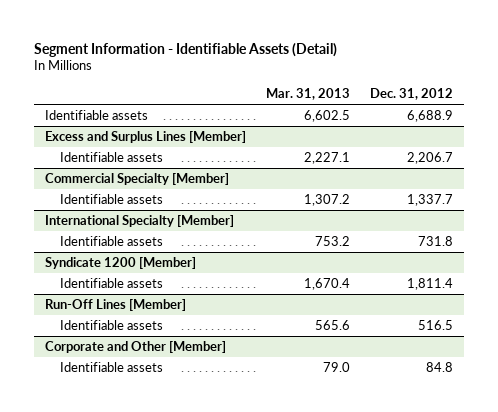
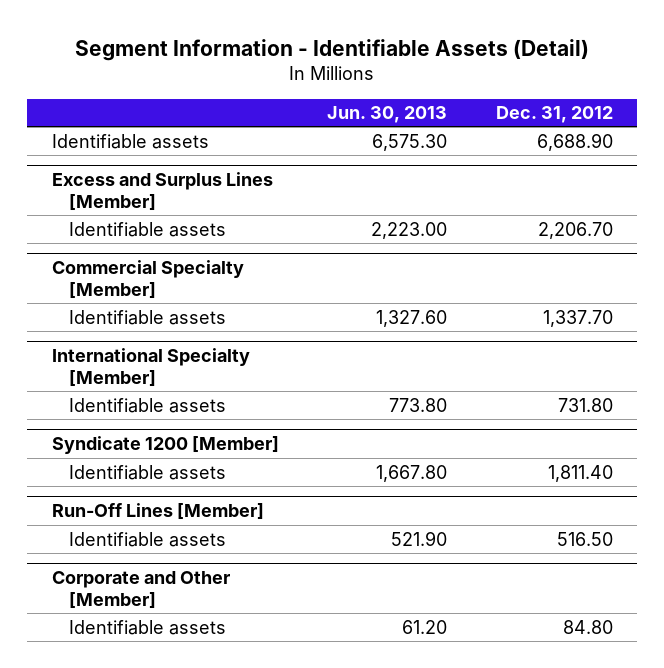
- | Mar. 31, 2013 | Dec. 31, 2012
+ | Jun. 30, 2013 | Dec. 31, 2012
- Identifiable assets | 6,602.5 | 6,688.9
+ Identifiable assets | 6,575.30 | 6,688.90
@ Excess and Surplus Lines [Member]
- Identifiable assets | 2,227.1 | 2,206.7
+ Identifiable assets | 2,223.00 | 2,206.70
@ Commercial Specialty [Member]
- Identifiable assets | 1,307.2 | 1,337.7
+ Identifiable assets | 1,327.60 | 1,337.70
@ International Specialty [Member]
- Identifiable assets | 753.2 | 731.8
+ Identifiable assets | 773.80 | 731.80
@ Syndicate 1200 [Member]
- Identifiable assets | 1,670.4 | 1,811.4
+ Identifiable assets | 1,667.80 | 1,811.40
@ Run-Off Lines [Member]
- Identifiable assets | 565.6 | 516.5
+ Identifiable assets | 521.90 | 516.50
@ Corporate and Other [Member]
- Identifiable assets | 79.0 | 84.8
+ Identifiable assets | 61.20 | 84.80

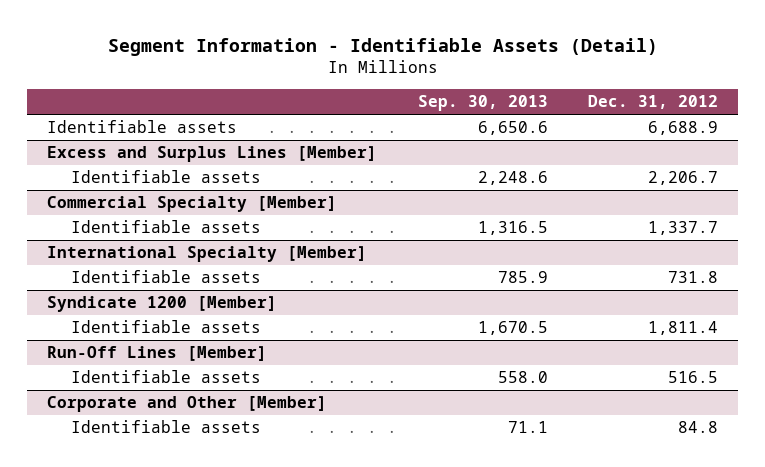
- | Jun. 30, 2013 | Dec. 31, 2012
+ | Sep. 30, 2013 | Dec. 31, 2012
- Identifiable assets | 6,575.30 | 6,688.90
+ Identifiable assets | 6,650.6 | 6,688.9
@ Excess and Surplus Lines [Member]
- Identifiable assets | 2,223.00 | 2,206.70
+ Identifiable assets | 2,248.6 | 2,206.7
@ Commercial Specialty [Member]
- Identifiable assets | 1,327.60 | 1,337.70
+ Identifiable assets | 1,316.5 | 1,337.7
@ International Specialty [Member]
- Identifiable assets | 773.80 | 731.80
+ Identifiable assets | 785.9 | 731.8
@ Syndicate 1200 [Member]
- Identifiable assets | 1,667.80 | 1,811.40
+ Identifiable assets | 1,670.5 | 1,811.4
@ Run-Off Lines [Member]
- Identifiable assets | 521.90 | 516.50
+ Identifiable assets | 558.0 | 516.5
@ Corporate and Other [Member]
- Identifiable assets | 61.20 | 84.80
+ Identifiable assets | 71.1 | 84.8

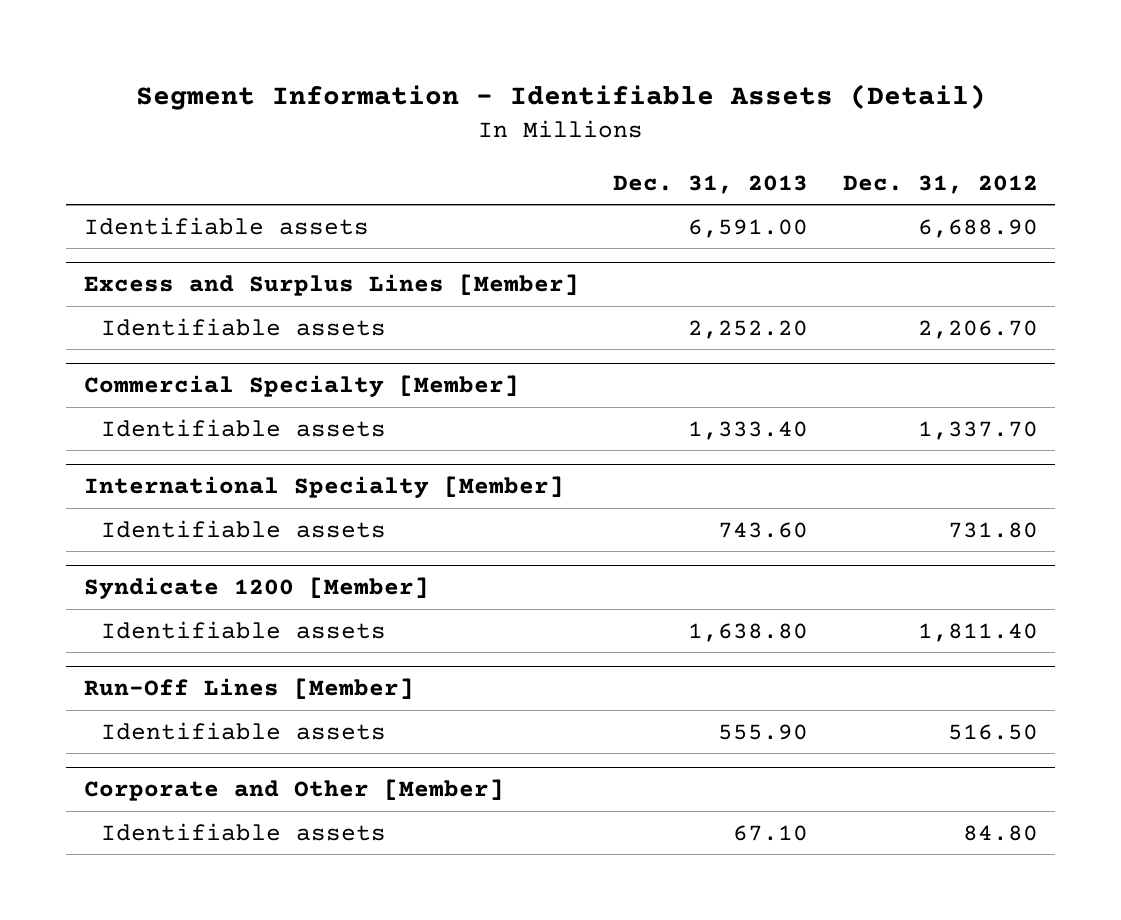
- | Sep. 30, 2013 | Dec. 31, 2012
+ | Dec. 31, 2013 | Dec. 31, 2012
- Identifiable assets | 6,650.6 | 6,688.9
+ Identifiable assets | 6,591.00 | 6,688.90
@ Excess and Surplus Lines [Member]
- Identifiable assets | 2,248.6 | 2,206.7
+ Identifiable assets | 2,252.20 | 2,206.70
@ Commercial Specialty [Member]
- Identifiable assets | 1,316.5 | 1,337.7
+ Identifiable assets | 1,333.40 | 1,337.70
@ International Specialty [Member]
- Identifiable assets | 785.9 | 731.8
+ Identifiable assets | 743.60 | 731.80
@ Syndicate 1200 [Member]
- Identifiable assets | 1,670.5 | 1,811.4
+ Identifiable assets | 1,638.80 | 1,811.40
@ Run-Off Lines [Member]
- Identifiable assets | 558.0 | 516.5
+ Identifiable assets | 555.90 | 516.50
@ Corporate and Other [Member]
- Identifiable assets | 71.1 | 84.8
+ Identifiable assets | 67.10 | 84.80

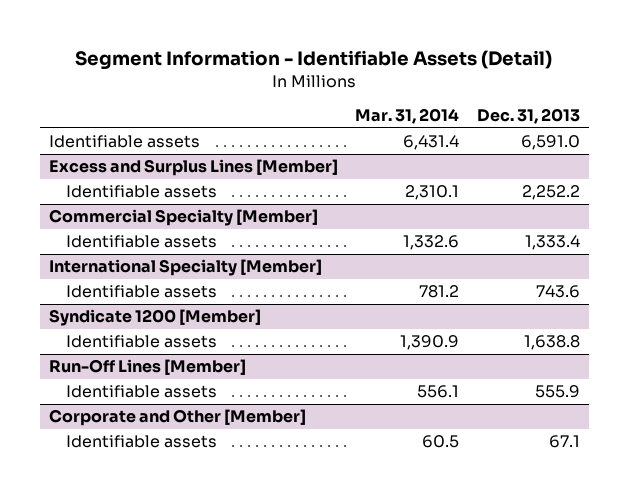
- | Dec. 31, 2013 | Dec. 31, 2012
+ | Mar. 31, 2014 | Dec. 31, 2013
- Identifiable assets | 6,591.00 | 6,688.90
+ Identifiable assets | 6,431.4 | 6,591.0
@ Excess and Surplus Lines [Member]
- Identifiable assets | 2,252.20 | 2,206.70
+ Identifiable assets | 2,310.1 | 2,252.2
@ Commercial Specialty [Member]
- Identifiable assets | 1,333.40 | 1,337.70
+ Identifiable assets | 1,332.6 | 1,333.4
@ International Specialty [Member]
- Identifiable assets | 743.60 | 731.80
+ Identifiable assets | 781.2 | 743.6
@ Syndicate 1200 [Member]
- Identifiable assets | 1,638.80 | 1,811.40
+ Identifiable assets | 1,390.9 | 1,638.8
@ Run-Off Lines [Member]
- Identifiable assets | 555.90 | 516.50
+ Identifiable assets | 556.1 | 555.9
@ Corporate and Other [Member]
- Identifiable assets | 67.10 | 84.80
+ Identifiable assets | 60.5 | 67.1

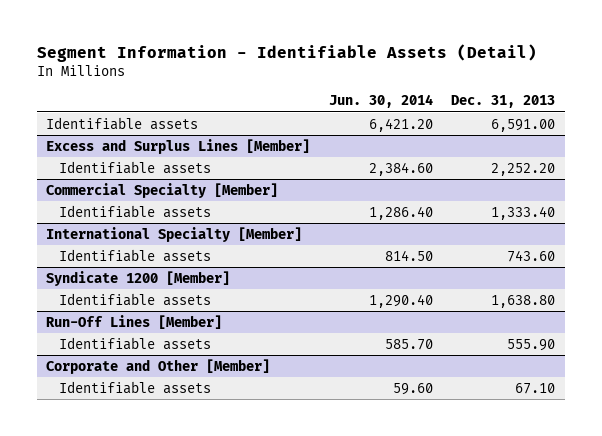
- | Mar. 31, 2014 | Dec. 31, 2013
+ | Jun. 30, 2014 | Dec. 31, 2013
- Identifiable assets | 6,431.4 | 6,591.0
+ Identifiable assets | 6,421.20 | 6,591.00
@ Excess and Surplus Lines [Member]
- Identifiable assets | 2,310.1 | 2,252.2
+ Identifiable assets | 2,384.60 | 2,252.20
@ Commercial Specialty [Member]
- Identifiable assets | 1,332.6 | 1,333.4
+ Identifiable assets | 1,286.40 | 1,333.40
@ International Specialty [Member]
- Identifiable assets | 781.2 | 743.6
+ Identifiable assets | 814.50 | 743.60
@ Syndicate 1200 [Member]
- Identifiable assets | 1,390.9 | 1,638.8
+ Identifiable assets | 1,290.40 | 1,638.80
@ Run-Off Lines [Member]
- Identifiable assets | 556.1 | 555.9
+ Identifiable assets | 585.70 | 555.90
@ Corporate and Other [Member]
- Identifiable assets | 60.5 | 67.1
+ Identifiable assets | 59.60 | 67.10

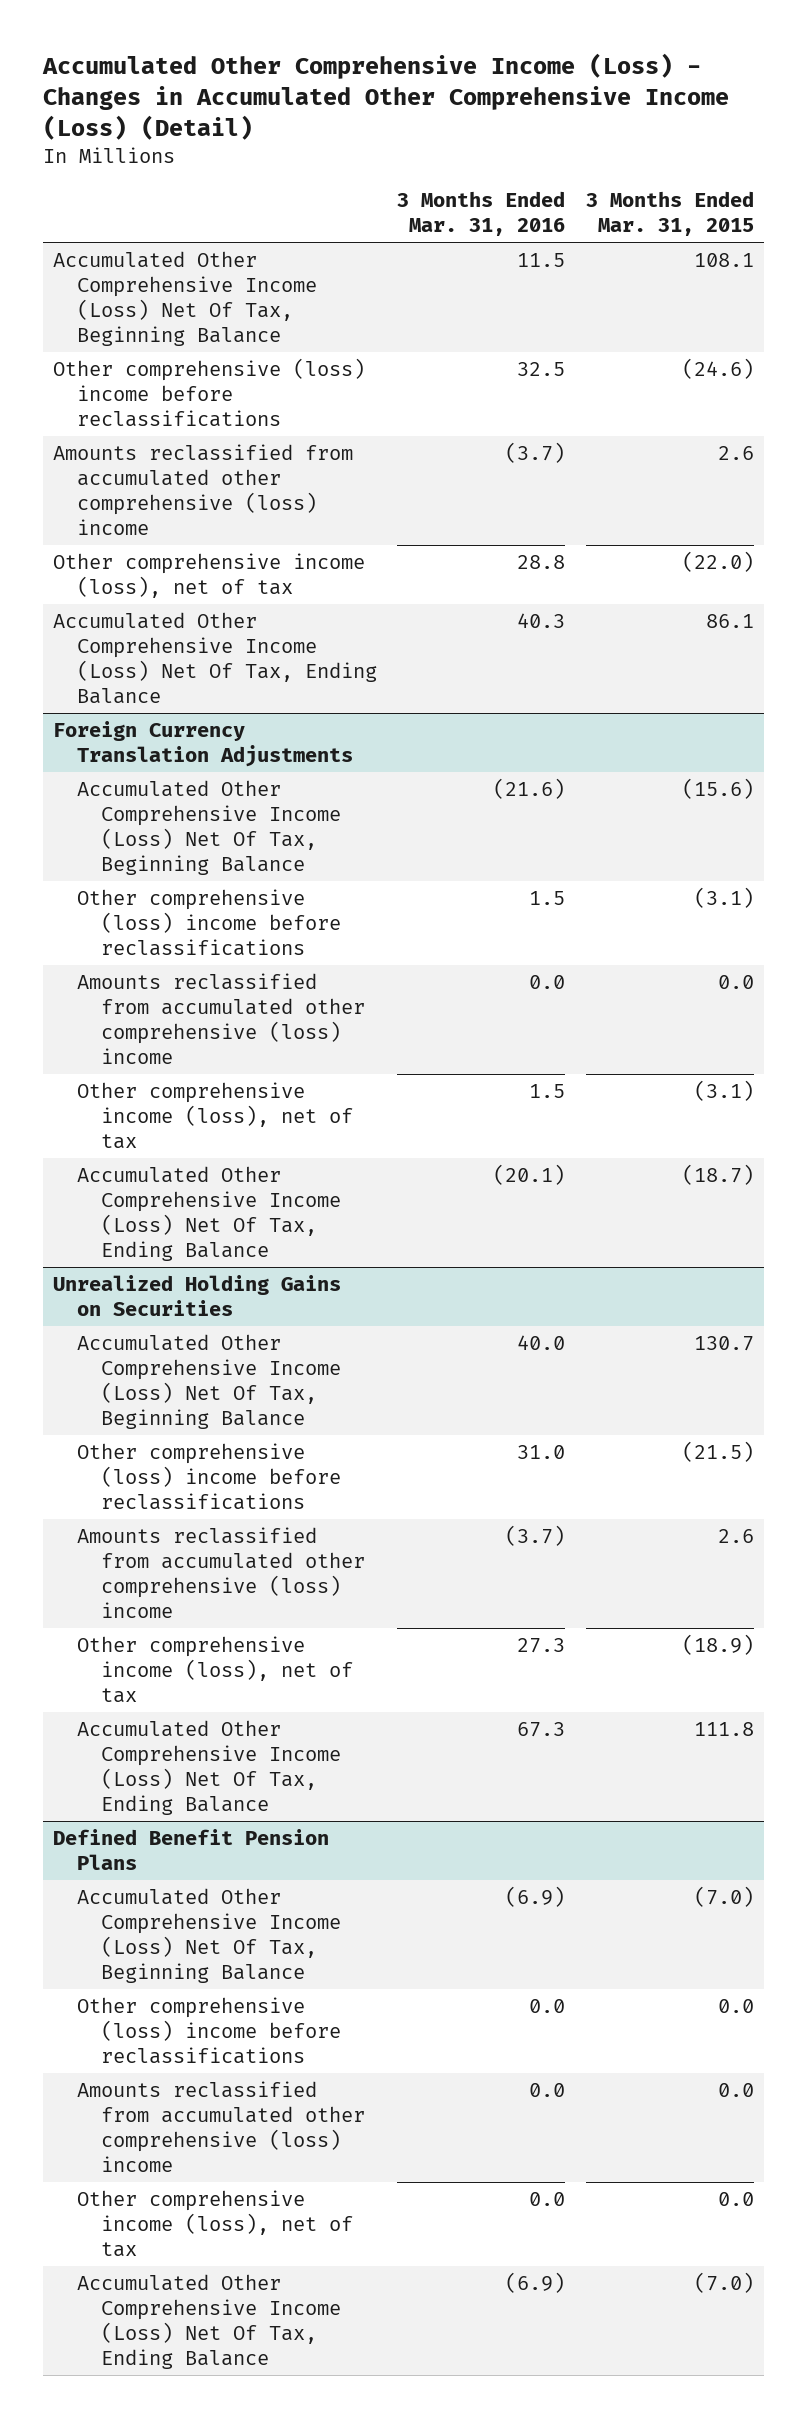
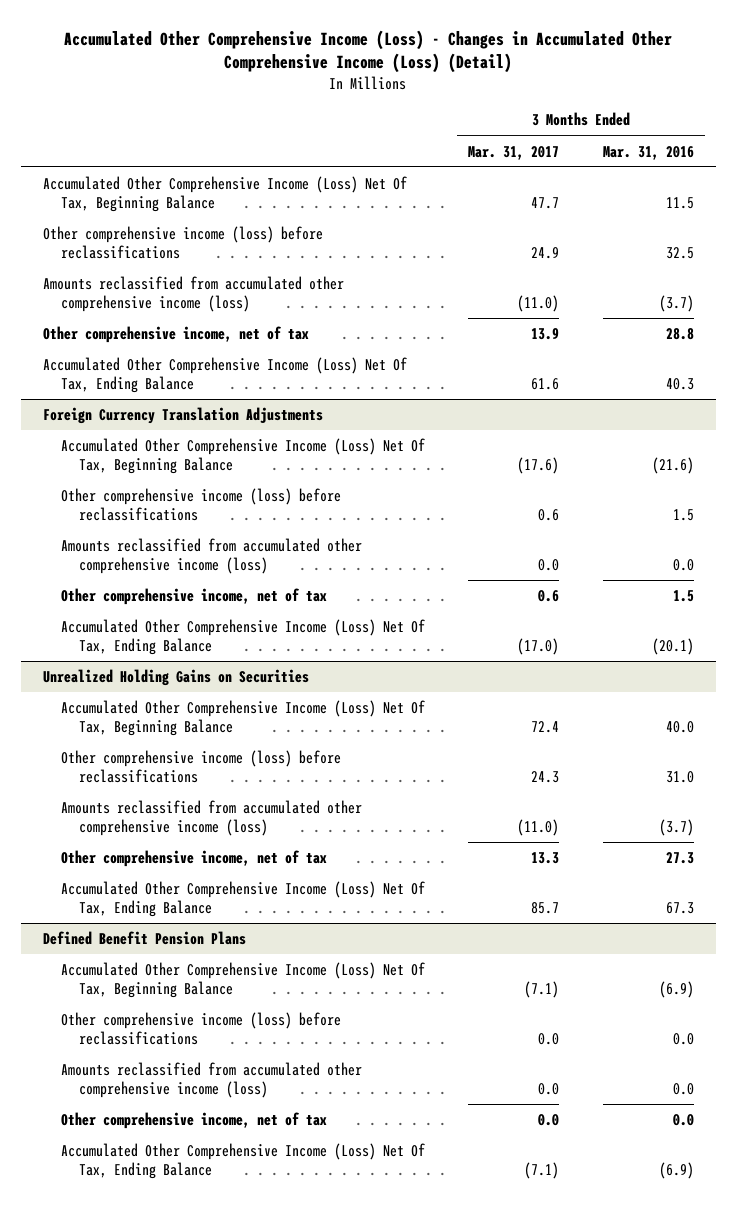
- | 3 Months Ended Mar. 31, 2016 | 3 Months Ended Mar. 31, 2015
+ | 3 Months Ended Mar. 31, 2017 | 3 Months Ended Mar. 31, 2016
- Other comprehensive (loss) income before reclassifications | 32.5 | (24.6)
- Amounts reclassified from accumulated other comprehensive (loss) income | (3.7) | 2.6
- Other comprehensive income (loss), net of tax | 28.8 | (22.0)
+ Other comprehensive income (loss) before reclassifications | 24.9 | 32.5
+ Amounts reclassified from accumulated other comprehensive income (loss) | (11.0) | (3.7)
+ Other comprehensive income, net of tax | 13.9 | 28.8
@ Foreign Currency Translation Adjustments
- Other comprehensive (loss) income before reclassifications | 1.5 | (3.1)
- Amounts reclassified from accumulated other comprehensive (loss) income | 0.0 | 0.0
- Other comprehensive income (loss), net of tax | 1.5 | (3.1)
+ Other comprehensive income (loss) before reclassifications | 0.6 | 1.5
+ Amounts reclassified from accumulated other comprehensive income (loss) | 0.0 | 0.0
+ Other comprehensive income, net of tax | 0.6 | 1.5
@ Unrealized Holding Gains on Securities
- Other comprehensive (loss) income before reclassifications | 31.0 | (21.5)
- Amounts reclassified from accumulated other comprehensive (loss) income | (3.7) | 2.6
- Other comprehensive income (loss), net of tax | 27.3 | (18.9)
+ Other comprehensive income (loss) before reclassifications | 24.3 | 31.0
+ Amounts reclassified from accumulated other comprehensive income (loss) | (11.0) | (3.7)
+ Other comprehensive income, net of tax | 13.3 | 27.3
@ Defined Benefit Pension Plans
- Other comprehensive (loss) income before reclassifications | 0.0 | 0.0
- Amounts reclassified from accumulated other comprehensive (loss) income | 0.0 | 0.0
- Other comprehensive income (loss), net of tax | 0.0 | 0.0
+ Other comprehensive income (loss) before reclassifications | 0.0 | 0.0
+ Amounts reclassified from accumulated other comprehensive income (loss) | 0.0 | 0.0
+ Other comprehensive income, net of tax | 0.0 | 0.0

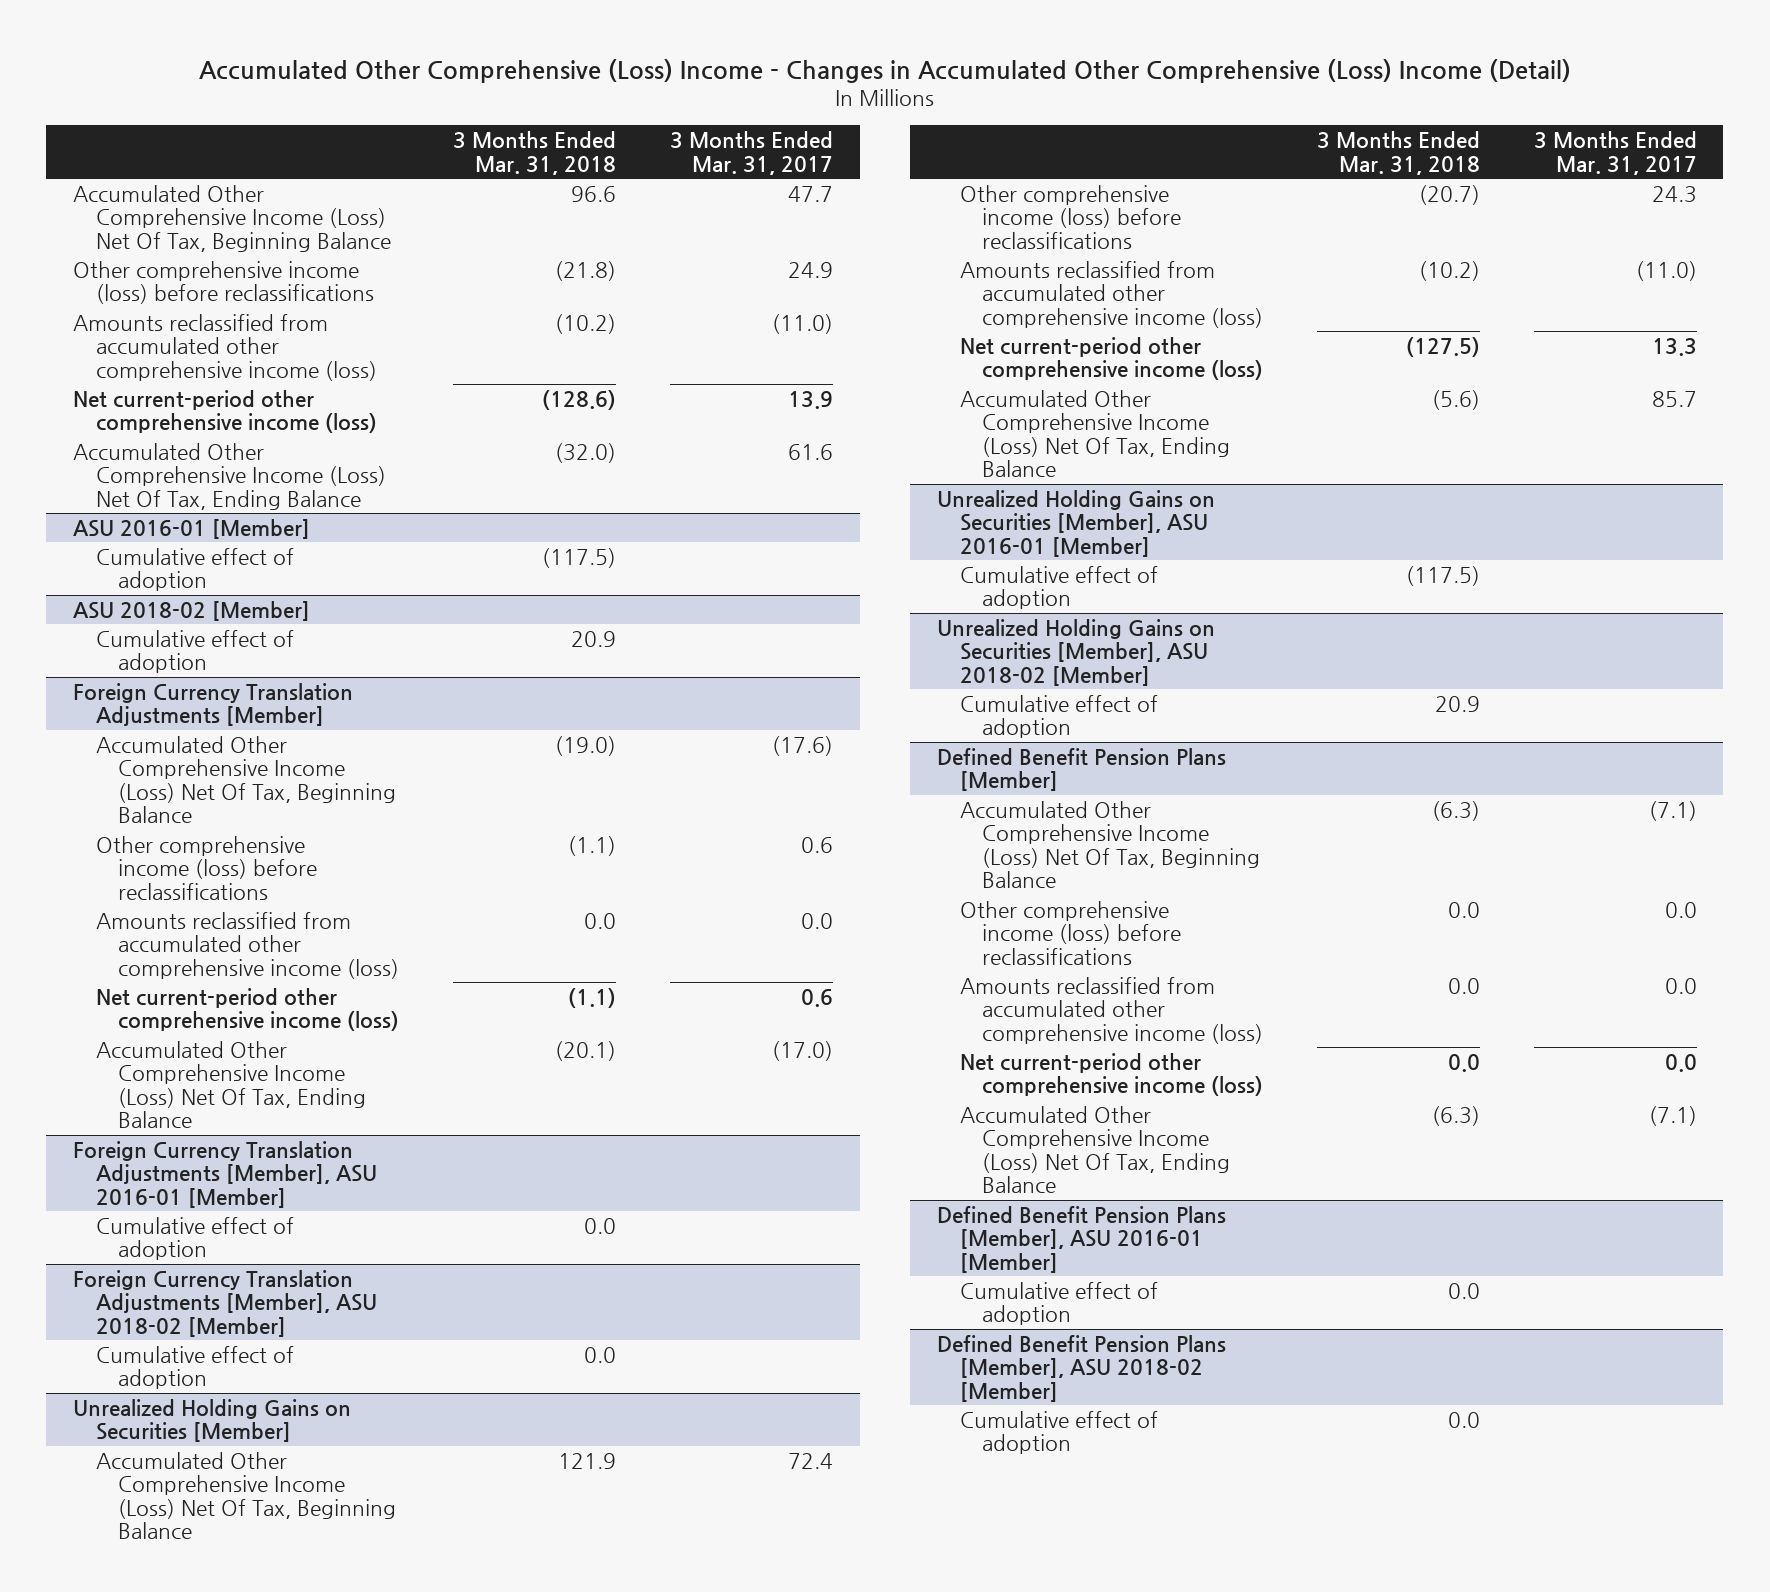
- Accumulated Other Comprehensive Income (Loss) - Changes in Accumulated Other Comprehensive Income (Loss) (Detail)
+ Accumulated Other Comprehensive (Loss) Income - Changes in Accumulated Other Comprehensive (Loss) Income (Detail)
- | 3 Months Ended Mar. 31, 2017 | 3 Months Ended Mar. 31, 2016
+ | 3 Months Ended Mar. 31, 2018 | 3 Months Ended Mar. 31, 2017
- Other comprehensive income, net of tax | 13.9 | 28.8
+ Net current-period other comprehensive income (loss) | (128.6) | 13.9
- Foreign Currency Translation Adjustments
+ ASU 2016-01 [Member]
+ Cumulative effect of adoption | (117.5) |
+ ASU 2018-02 [Member]
+ Cumulative effect of adoption | 20.9 |
+ Foreign Currency Translation Adjustments [Member]
- Other comprehensive income, net of tax | 0.6 | 1.5
+ Net current-period other comprehensive income (loss) | (1.1) | 0.6
- Unrealized Holding Gains on Securities
+ Foreign Currency Translation Adjustments [Member], ASU 2016-01 [Member]
+ Cumulative effect of adoption | 0.0 |
+ Foreign Currency Translation Adjustments [Member], ASU 2018-02 [Member]
+ Cumulative effect of adoption | 0.0 |
+ Unrealized Holding Gains on Securities [Member]
- Other comprehensive income, net of tax | 13.3 | 27.3
+ Net current-period other comprehensive income (loss) | (127.5) | 13.3
- Defined Benefit Pension Plans
+ Unrealized Holding Gains on Securities [Member], ASU 2016-01 [Member]
+ Cumulative effect of adoption | (117.5) |
+ Unrealized Holding Gains on Securities [Member], ASU 2018-02 [Member]
+ Cumulative effect of adoption | 20.9 |
+ Defined Benefit Pension Plans [Member]
- Other comprehensive income, net of tax | 0.0 | 0.0
+ Net current-period other comprehensive income (loss) | 0.0 | 0.0
+ Defined Benefit Pension Plans [Member], ASU 2016-01 [Member]
+ Cumulative effect of adoption | 0.0 |
+ Defined Benefit Pension Plans [Member], ASU 2018-02 [Member]
+ Cumulative effect of adoption | 0.0 |

